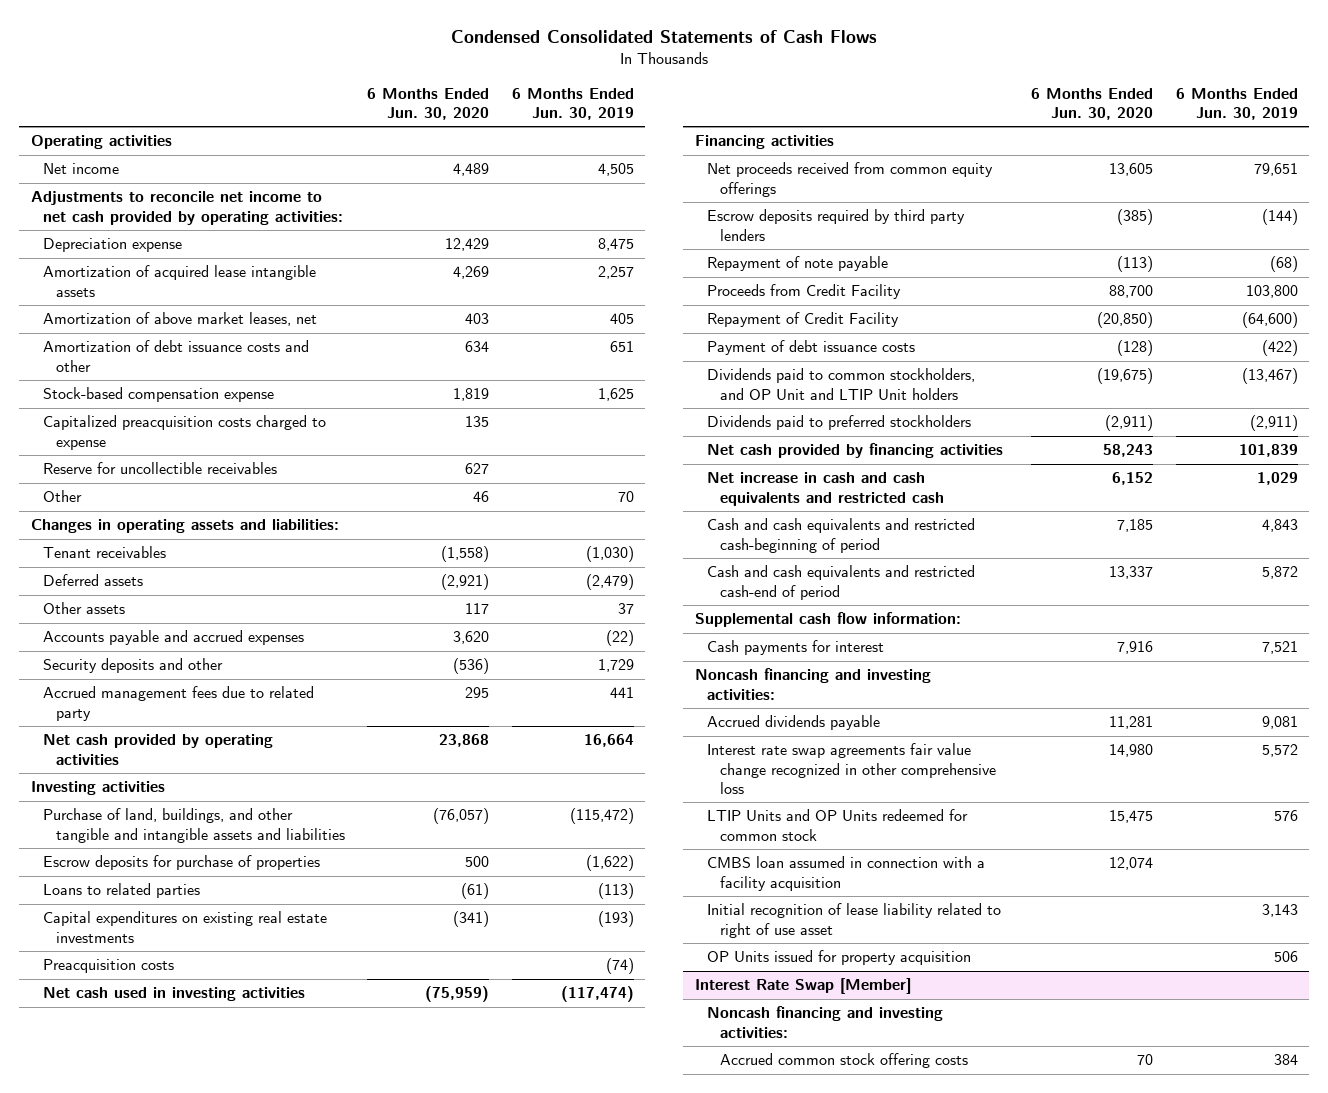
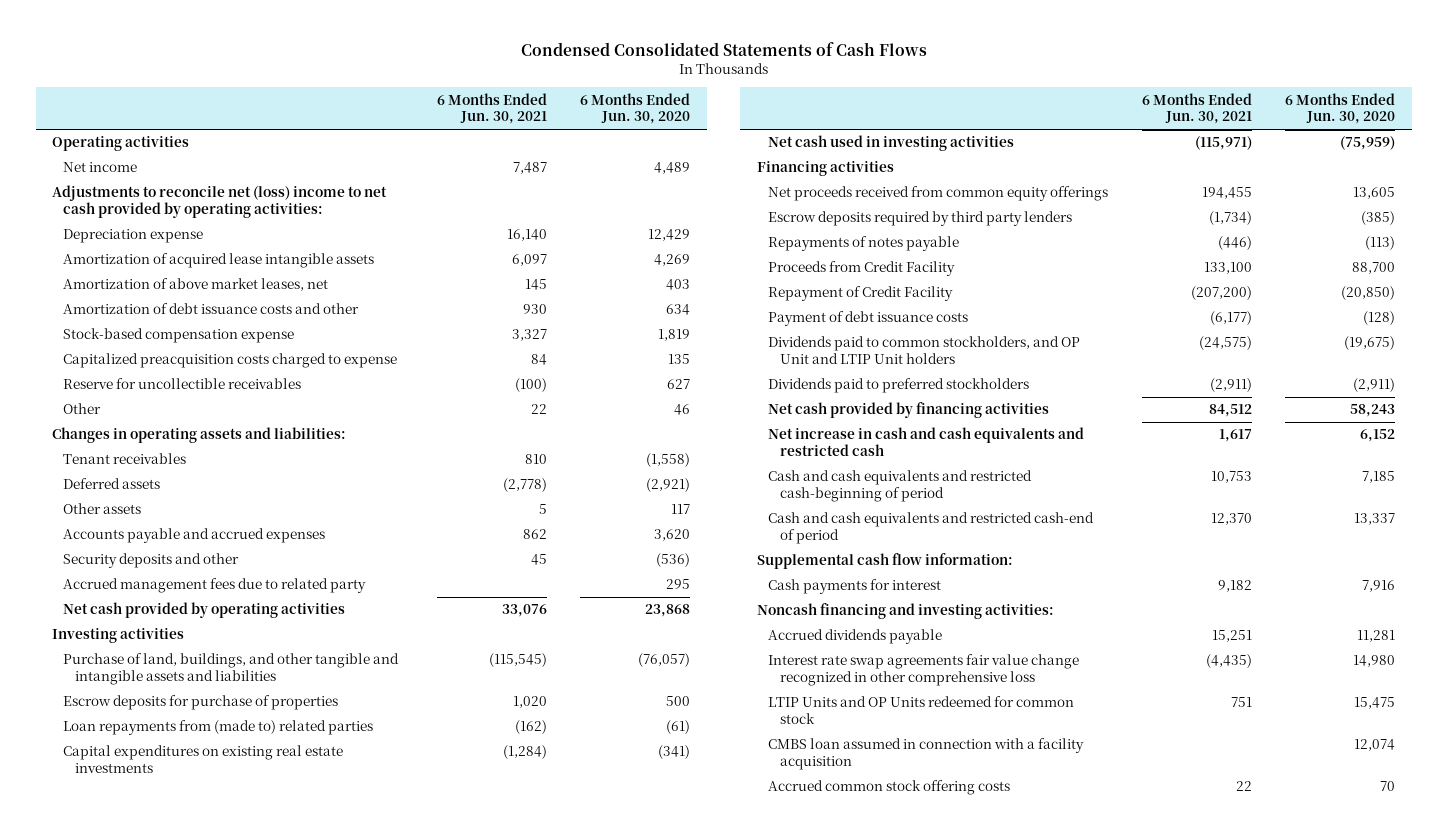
- | 6 Months Ended Jun. 30, 2020 | 6 Months Ended Jun. 30, 2019
+ | 6 Months Ended Jun. 30, 2021 | 6 Months Ended Jun. 30, 2020
- Adjustments to reconcile net income to net cash provided by operating activities:
+ Adjustments to reconcile net (loss) income to net cash provided by operating activities:
- Loans to related parties | (61) | (113)
+ Loan repayments from (made to) related parties | (162) | (61)
- Preacquisition costs | | (74)
- Repayment of note payable | (113) | (68)
+ Repayments of notes payable | (446) | (113)
- Initial recognition of lease liability related to right of use asset | | 3,143
- OP Units issued for property acquisition | | 506
- Interest Rate Swap [Member]
- Noncash financing and investing activities:

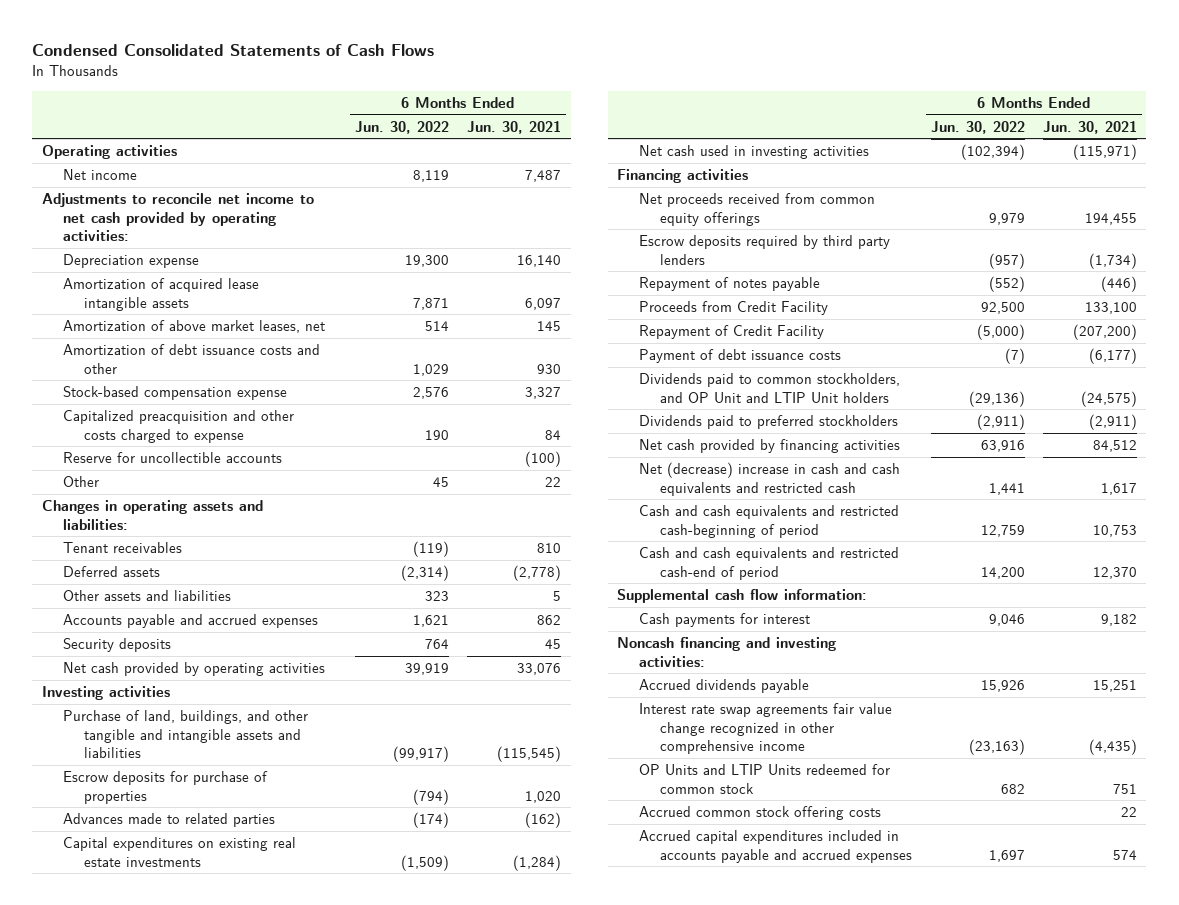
- | 6 Months Ended Jun. 30, 2021 | 6 Months Ended Jun. 30, 2020
+ | 6 Months Ended Jun. 30, 2022 | 6 Months Ended Jun. 30, 2021
- Adjustments to reconcile net (loss) income to net cash provided by operating activities:
+ Adjustments to reconcile net income to net cash provided by operating activities:
- Capitalized preacquisition costs charged to expense | 84 | 135
- Reserve for uncollectible receivables | (100) | 627
+ Capitalized preacquisition and other costs charged to expense | 190 | 84
+ Reserve for uncollectible accounts | | (100)
- Other assets | 5 | 117
+ Other assets and liabilities | 323 | 5
- Security deposits and other | 45 | (536)
- Accrued management fees due to related party | | 295
+ Security deposits | 764 | 45
- Loan repayments from (made to) related parties | (162) | (61)
+ Advances made to related parties | (174) | (162)
- Repayments of notes payable | (446) | (113)
+ Repayment of notes payable | (552) | (446)
- Net increase in cash and cash equivalents and restricted cash | 1,617 | 6,152
+ Net (decrease) increase in cash and cash equivalents and restricted cash | 1,441 | 1,617
- Interest rate swap agreements fair value change recognized in other comprehensive loss | (4,435) | 14,980
- LTIP Units and OP Units redeemed for common stock | 751 | 15,475
- CMBS loan assumed in connection with a facility acquisition | | 12,074
+ Interest rate swap agreements fair value change recognized in other comprehensive income | (23,163) | (4,435)
+ OP Units and LTIP Units redeemed for common stock | 682 | 751
+ Accrued capital expenditures included in accounts payable and accrued expenses | 1,697 | 574

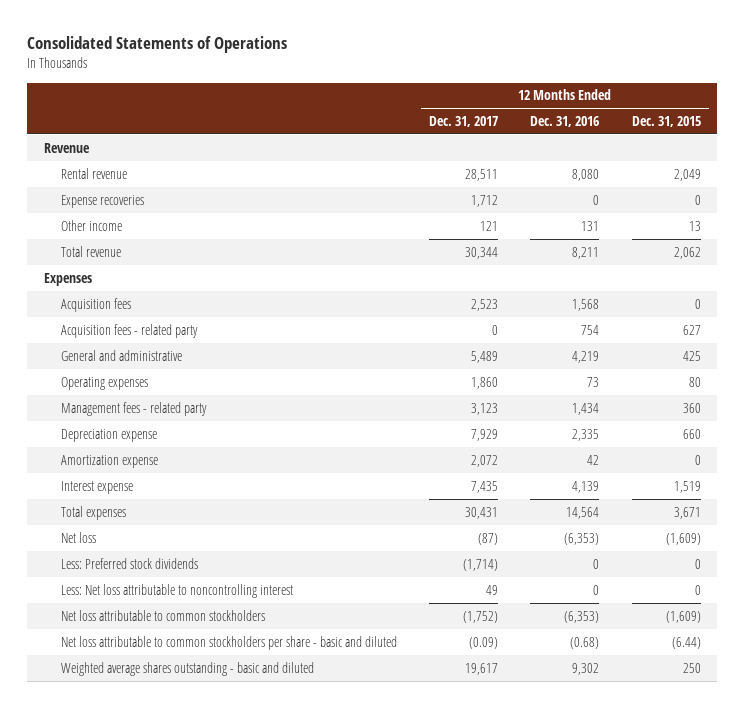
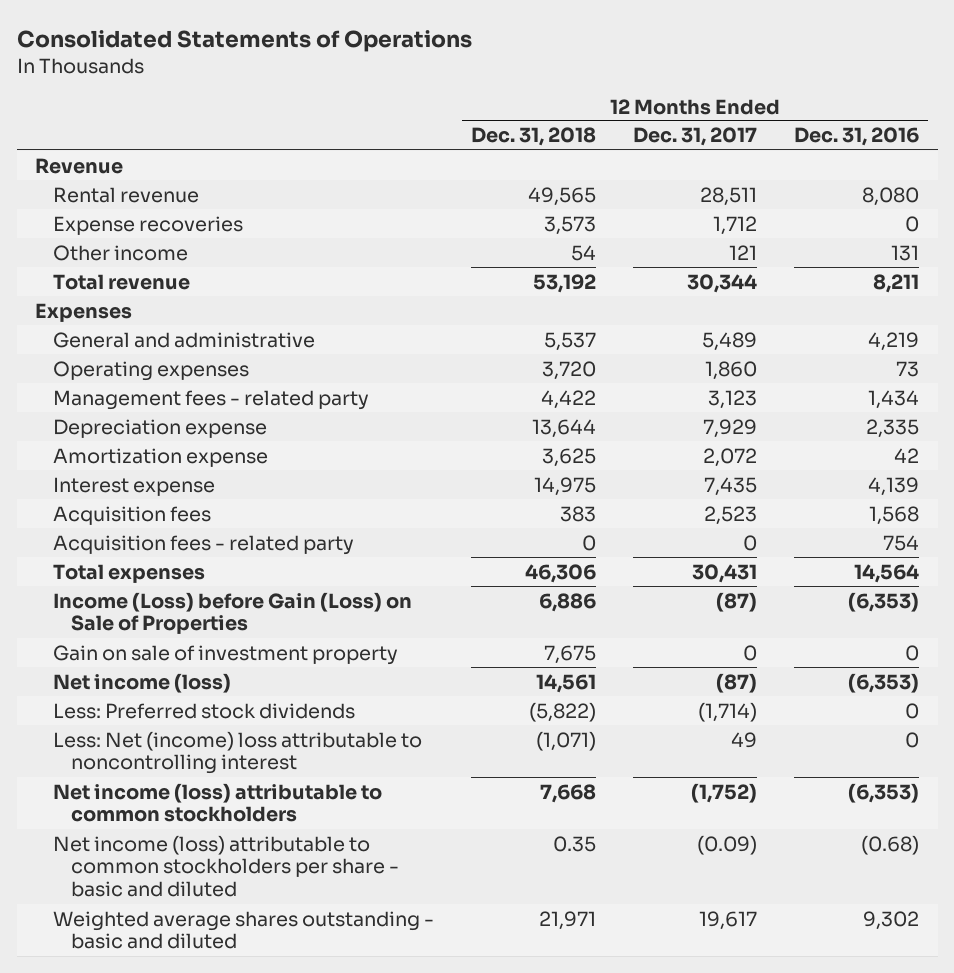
- | 12 Months Ended Dec. 31, 2017 | 12 Months Ended Dec. 31, 2016 | 12 Months Ended Dec. 31, 2015
+ | 12 Months Ended Dec. 31, 2018 | 12 Months Ended Dec. 31, 2017 | 12 Months Ended Dec. 31, 2016
moved down: Acquisition fees | 383 | 2,523 | 1,568
moved down: Acquisition fees - related party | 0 | 0 | 754
- Net loss | (87) | (6,353) | (1,609)
+ Income (Loss) before Gain (Loss) on Sale of Properties | 6,886 | (87) | (6,353)
+ Gain on sale of investment property | 7,675 | 0 | 0
+ Net income (loss) | 14,561 | (87) | (6,353)
- Less: Net loss attributable to noncontrolling interest | 49 | 0 | 0
- Net loss attributable to common stockholders | (1,752) | (6,353) | (1,609)
- Net loss attributable to common stockholders per share - basic and diluted | (0.09) | (0.68) | (6.44)
+ Less: Net (income) loss attributable to noncontrolling interest | (1,071) | 49 | 0
+ Net income (loss) attributable to common stockholders | 7,668 | (1,752) | (6,353)
+ Net income (loss) attributable to common stockholders per share - basic and diluted | 0.35 | (0.09) | (0.68)

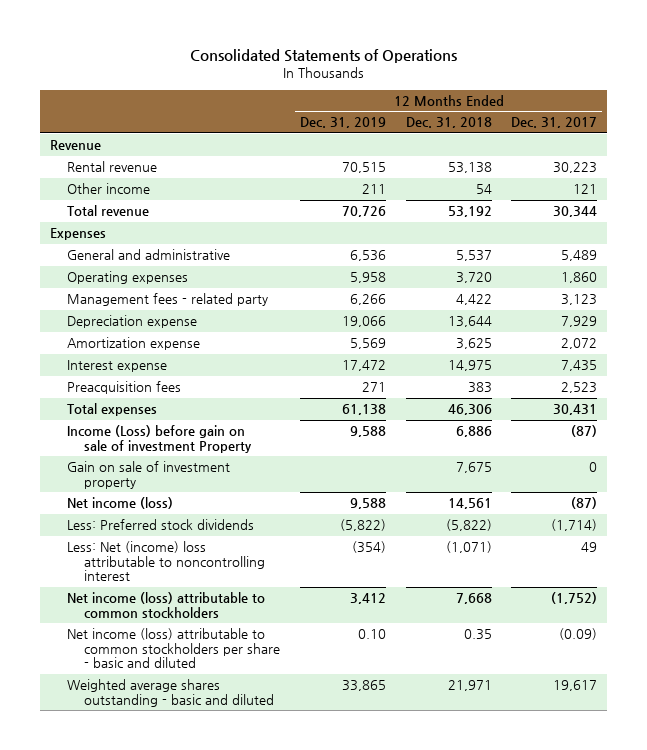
- | 12 Months Ended Dec. 31, 2018 | 12 Months Ended Dec. 31, 2017 | 12 Months Ended Dec. 31, 2016
+ | 12 Months Ended Dec. 31, 2019 | 12 Months Ended Dec. 31, 2018 | 12 Months Ended Dec. 31, 2017
- Rental revenue | 49,565 | 28,511 | 8,080
- Expense recoveries | 3,573 | 1,712 | 0
+ Rental revenue | 70,515 | 53,138 | 30,223
- Acquisition fees | 383 | 2,523 | 1,568
- Acquisition fees - related party | 0 | 0 | 754
+ Preacquisition fees | 271 | 383 | 2,523
- Income (Loss) before Gain (Loss) on Sale of Properties | 6,886 | (87) | (6,353)
+ Income (Loss) before gain on sale of investment Property | 9,588 | 6,886 | (87)

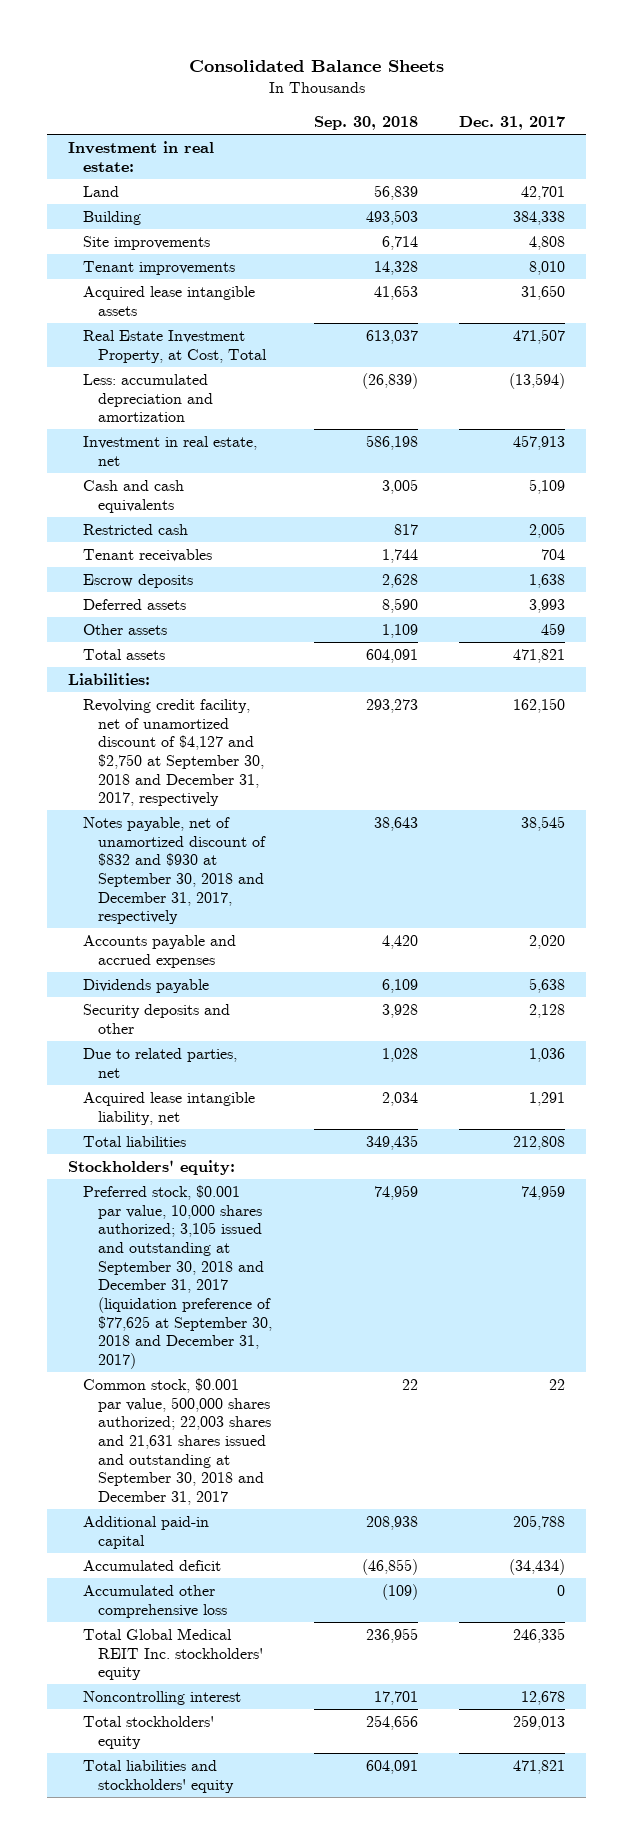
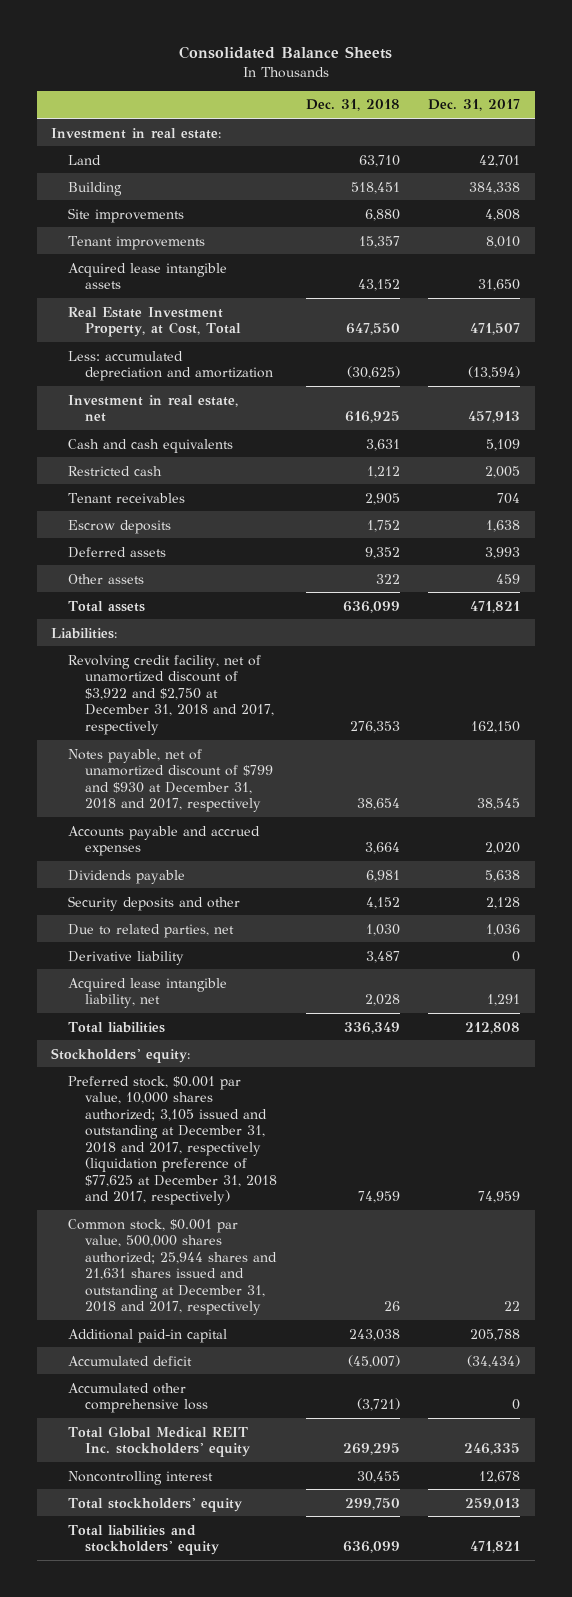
- | Sep. 30, 2018 | Dec. 31, 2017
+ | Dec. 31, 2018 | Dec. 31, 2017
- Revolving credit facility, net of unamortized discount of $4,127 and $2,750 at September 30, 2018 and December 31, 2017, respectively | 293,273 | 162,150
- Notes payable, net of unamortized discount of $832 and $930 at September 30, 2018 and December 31, 2017, respectively | 38,643 | 38,545
+ Revolving credit facility, net of unamortized discount of $3,922 and $2,750 at December 31, 2018 and 2017, respectively | 276,353 | 162,150
+ Notes payable, net of unamortized discount of $799 and $930 at December 31, 2018 and 2017, respectively | 38,654 | 38,545
+ Derivative liability | 3,487 | 0
- Preferred stock, $0.001 par value, 10,000 shares authorized; 3,105 issued and outstanding at September 30, 2018 and December 31, 2017 (liquidation preference of $77,625 at September 30, 2018 and December 31, 2017) | 74,959 | 74,959
- Common stock, $0.001 par value, 500,000 shares authorized; 22,003 shares and 21,631 shares issued and outstanding at September 30, 2018 and December 31, 2017 | 22 | 22
+ Preferred stock, $0.001 par value, 10,000 shares authorized; 3,105 issued and outstanding at December 31, 2018 and 2017, respectively (liquidation preference of $77,625 at December 31, 2018 and 2017, respectively) | 74,959 | 74,959
+ Common stock, $0.001 par value, 500,000 shares authorized; 25,944 shares and 21,631 shares issued and outstanding at December 31, 2018 and 2017, respectively | 26 | 22

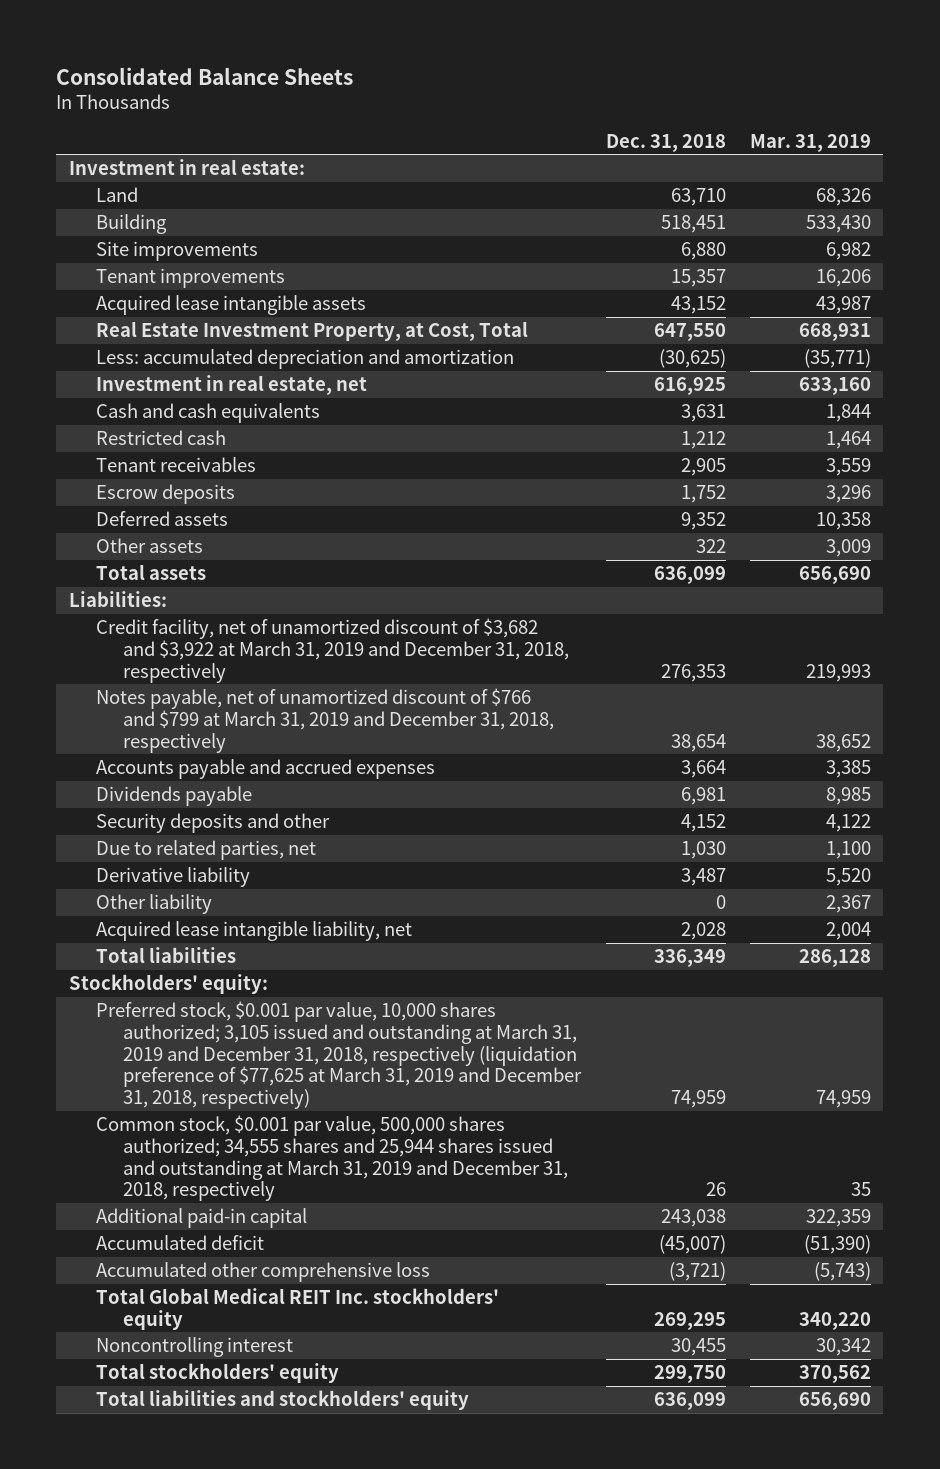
- | Dec. 31, 2018 | Dec. 31, 2017
+ | Dec. 31, 2018 | Mar. 31, 2019
- Revolving credit facility, net of unamortized discount of $3,922 and $2,750 at December 31, 2018 and 2017, respectively | 276,353 | 162,150
- Notes payable, net of unamortized discount of $799 and $930 at December 31, 2018 and 2017, respectively | 38,654 | 38,545
+ Credit facility, net of unamortized discount of $3,682 and $3,922 at March 31, 2019 and December 31, 2018, respectively | 276,353 | 219,993
+ Notes payable, net of unamortized discount of $766 and $799 at March 31, 2019 and December 31, 2018, respectively | 38,654 | 38,652
+ Other liability | 0 | 2,367
- Preferred stock, $0.001 par value, 10,000 shares authorized; 3,105 issued and outstanding at December 31, 2018 and 2017, respectively (liquidation preference of $77,625 at December 31, 2018 and 2017, respectively) | 74,959 | 74,959
- Common stock, $0.001 par value, 500,000 shares authorized; 25,944 shares and 21,631 shares issued and outstanding at December 31, 2018 and 2017, respectively | 26 | 22
+ Preferred stock, $0.001 par value, 10,000 shares authorized; 3,105 issued and outstanding at March 31, 2019 and December 31, 2018, respectively (liquidation preference of $77,625 at March 31, 2019 and December 31, 2018, respectively) | 74,959 | 74,959
+ Common stock, $0.001 par value, 500,000 shares authorized; 34,555 shares and 25,944 shares issued and outstanding at March 31, 2019 and December 31, 2018, respectively | 26 | 35

